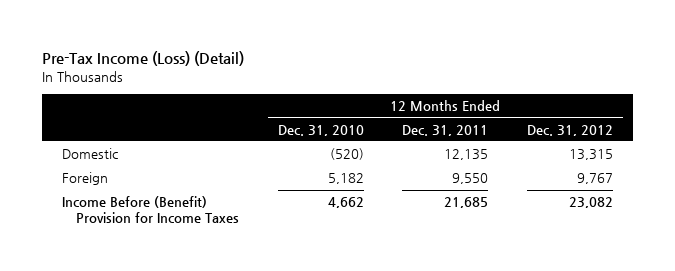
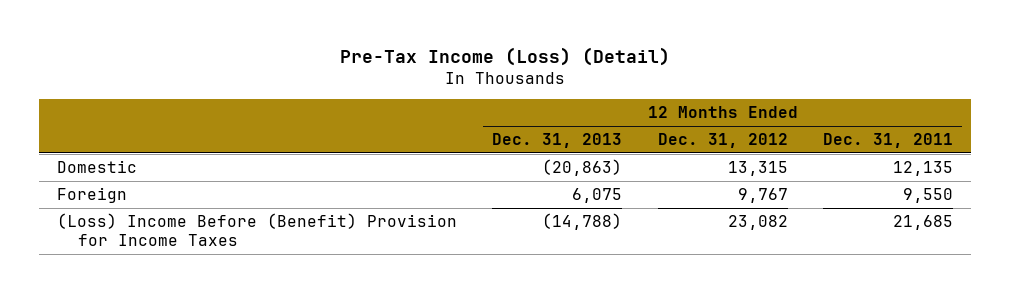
- | 12 Months Ended Dec. 31, 2010 | 12 Months Ended Dec. 31, 2011 | 12 Months Ended Dec. 31, 2012
+ | 12 Months Ended Dec. 31, 2013 | 12 Months Ended Dec. 31, 2012 | 12 Months Ended Dec. 31, 2011
- Income Before (Benefit) Provision for Income Taxes | 4,662 | 21,685 | 23,082
+ (Loss) Income Before (Benefit) Provision for Income Taxes | (14,788) | 23,082 | 21,685

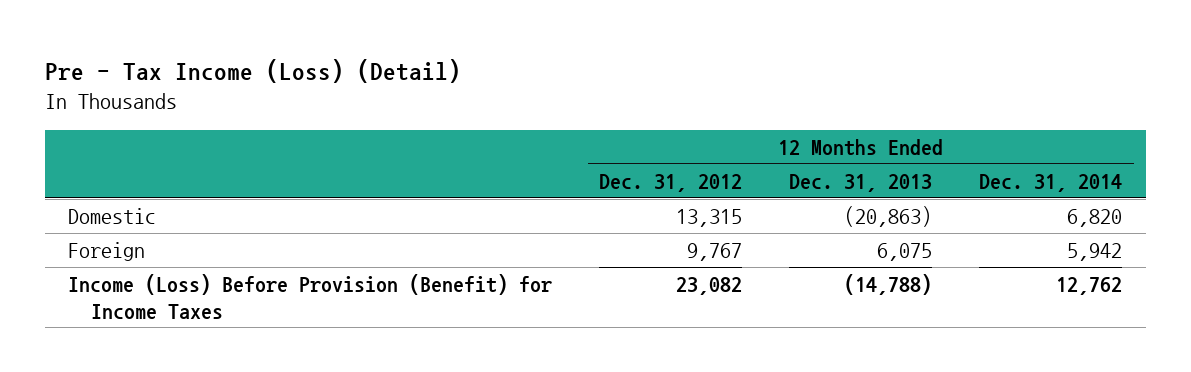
- Pre-Tax Income (Loss) (Detail)
+ Pre - Tax Income (Loss) (Detail)
- | 12 Months Ended Dec. 31, 2013 | 12 Months Ended Dec. 31, 2012 | 12 Months Ended Dec. 31, 2011
+ | 12 Months Ended Dec. 31, 2012 | 12 Months Ended Dec. 31, 2013 | 12 Months Ended Dec. 31, 2014
- (Loss) Income Before (Benefit) Provision for Income Taxes | (14,788) | 23,082 | 21,685
+ Income (Loss) Before Provision (Benefit) for Income Taxes | 23,082 | (14,788) | 12,762

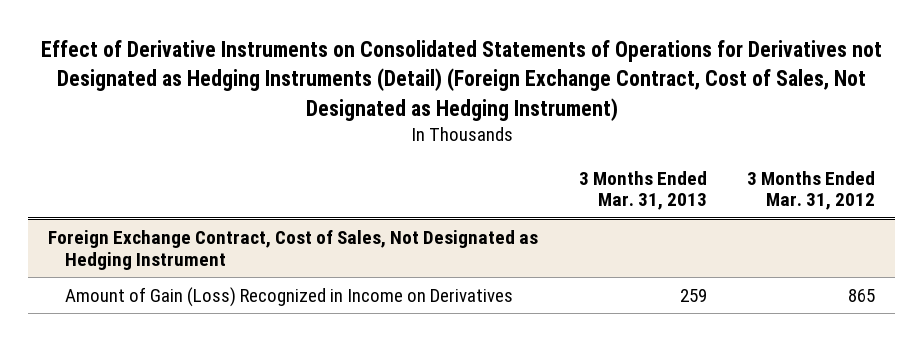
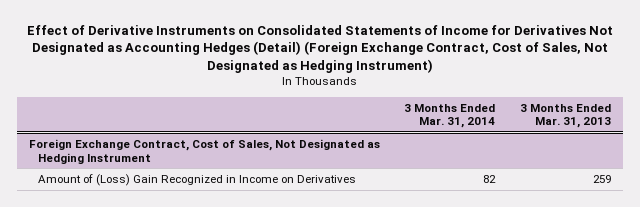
- Effect of Derivative Instruments on Consolidated Statements of Operations for Derivatives not Designated as Hedging Instruments (Detail) (Foreign Exchange Contract, Cost of Sales, Not Designated as Hedging Instrument)
+ Effect of Derivative Instruments on Consolidated Statements of Income for Derivatives Not Designated as Accounting Hedges (Detail) (Foreign Exchange Contract, Cost of Sales, Not Designated as Hedging Instrument)
- | 3 Months Ended Mar. 31, 2013 | 3 Months Ended Mar. 31, 2012
+ | 3 Months Ended Mar. 31, 2014 | 3 Months Ended Mar. 31, 2013
@ Foreign Exchange Contract, Cost of Sales, Not Designated as Hedging Instrument
- Amount of Gain (Loss) Recognized in Income on Derivatives | 259 | 865
+ Amount of (Loss) Gain Recognized in Income on Derivatives | 82 | 259

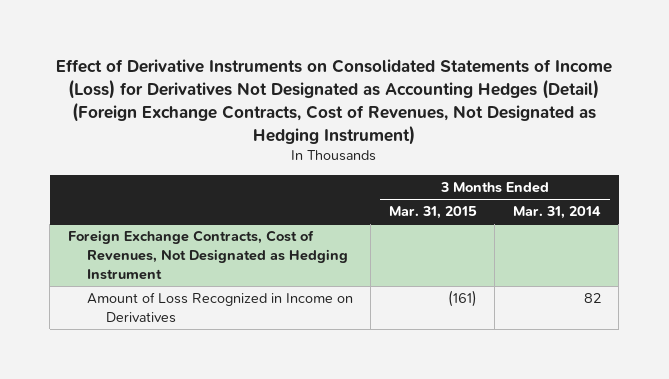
- Effect of Derivative Instruments on Consolidated Statements of Income for Derivatives Not Designated as Accounting Hedges (Detail) (Foreign Exchange Contract, Cost of Sales, Not Designated as Hedging Instrument)
+ Effect of Derivative Instruments on Consolidated Statements of Income (Loss) for Derivatives Not Designated as Accounting Hedges (Detail) (Foreign Exchange Contracts, Cost of Revenues, Not Designated as Hedging Instrument)
- | 3 Months Ended Mar. 31, 2014 | 3 Months Ended Mar. 31, 2013
+ | 3 Months Ended Mar. 31, 2015 | 3 Months Ended Mar. 31, 2014
- Foreign Exchange Contract, Cost of Sales, Not Designated as Hedging Instrument
- Amount of (Loss) Gain Recognized in Income on Derivatives | 82 | 259
+ Foreign Exchange Contracts, Cost of Revenues, Not Designated as Hedging Instrument
+ Amount of Loss Recognized in Income on Derivatives | (161) | 82

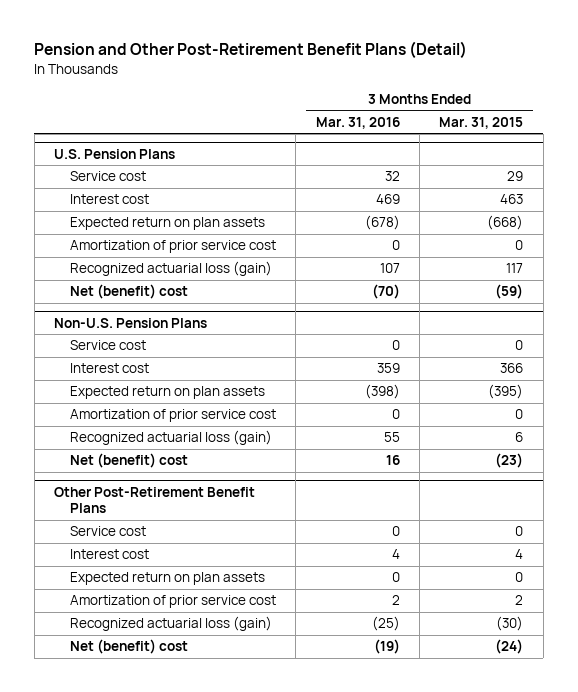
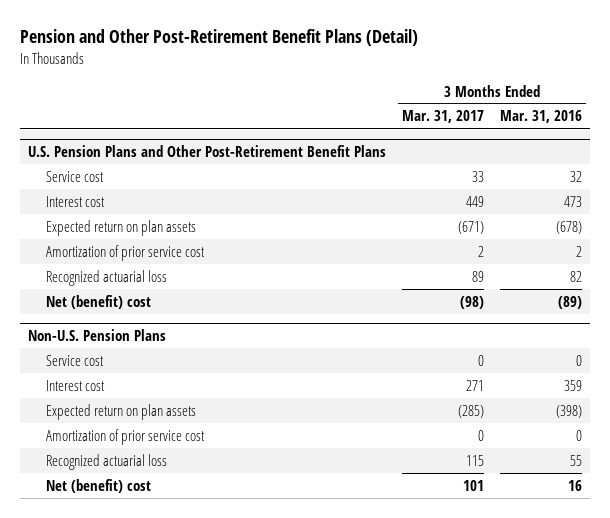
- | 3 Months Ended Mar. 31, 2016 | 3 Months Ended Mar. 31, 2015
+ | 3 Months Ended Mar. 31, 2017 | 3 Months Ended Mar. 31, 2016
- U.S. Pension Plans
+ U.S. Pension Plans and Other Post-Retirement Benefit Plans
- Interest cost | 469 | 463
+ Interest cost | 449 | 473
- Amortization of prior service cost | 0 | 0
- Recognized actuarial loss (gain) | 107 | 117
- Net (benefit) cost | (70) | (59)
+ Amortization of prior service cost | 2 | 2
+ Recognized actuarial loss | 89 | 82
+ Net (benefit) cost | (98) | (89)
@ Non-U.S. Pension Plans
- Recognized actuarial loss (gain) | 55 | 6
+ Recognized actuarial loss | 115 | 55
- Other Post-Retirement Benefit Plans
- Service cost | 0 | 0
- Interest cost | 4 | 4
- Expected return on plan assets | 0 | 0
- Amortization of prior service cost | 2 | 2
- Recognized actuarial loss (gain) | (25) | (30)
- Net (benefit) cost | (19) | (24)

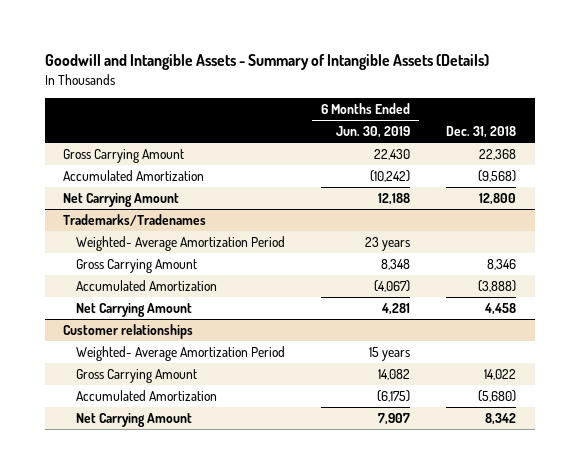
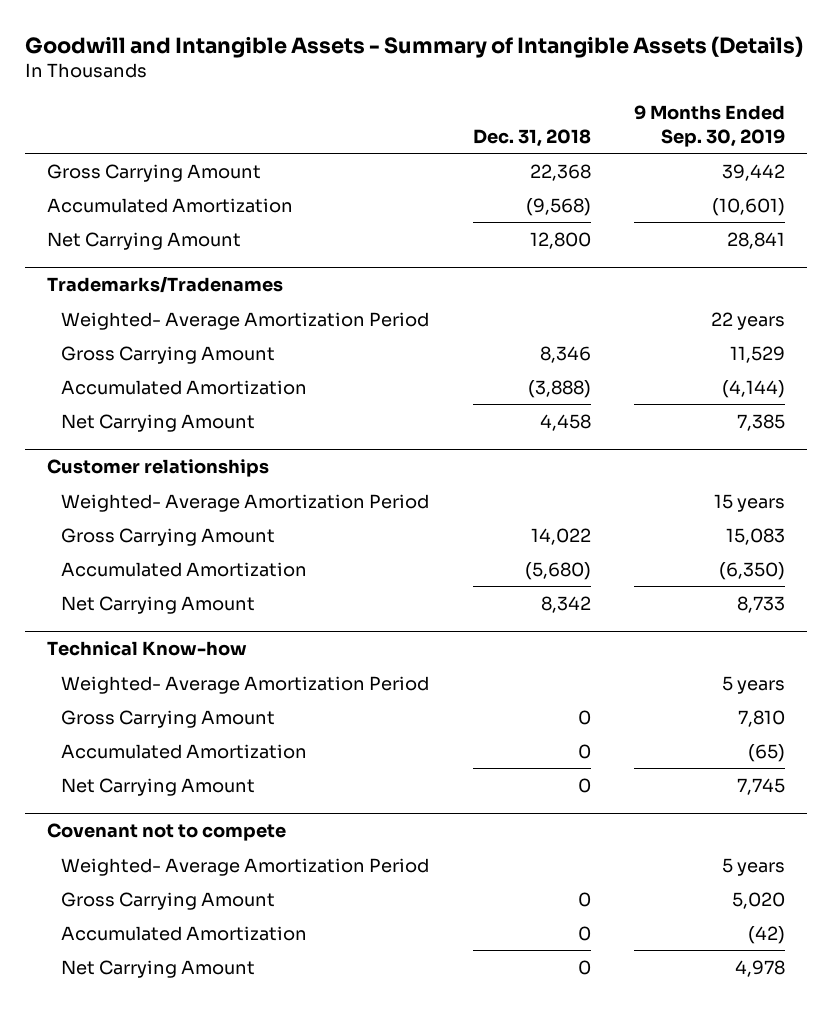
- | 6 Months Ended Jun. 30, 2019 | Dec. 31, 2018
+ | Dec. 31, 2018 | 9 Months Ended Sep. 30, 2019
+ Technical Know-how
+ Weighted- Average Amortization Period | | 5 years
+ Gross Carrying Amount | 0 | 7,810
+ Accumulated Amortization | 0 | (65)
+ Net Carrying Amount | 0 | 7,745
+ Covenant not to compete
+ Weighted- Average Amortization Period | | 5 years
+ Gross Carrying Amount | 0 | 5,020
+ Accumulated Amortization | 0 | (42)
+ Net Carrying Amount | 0 | 4,978

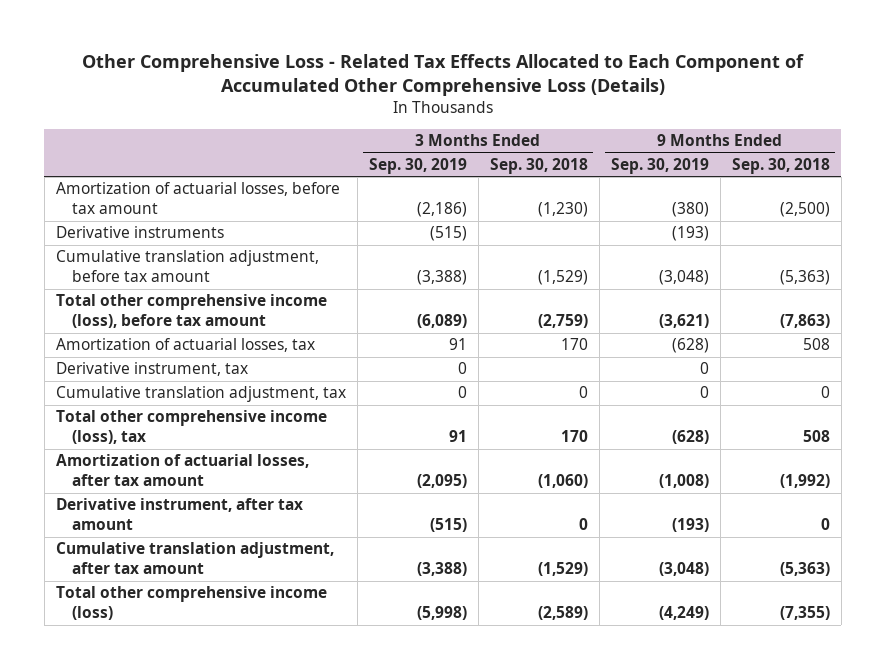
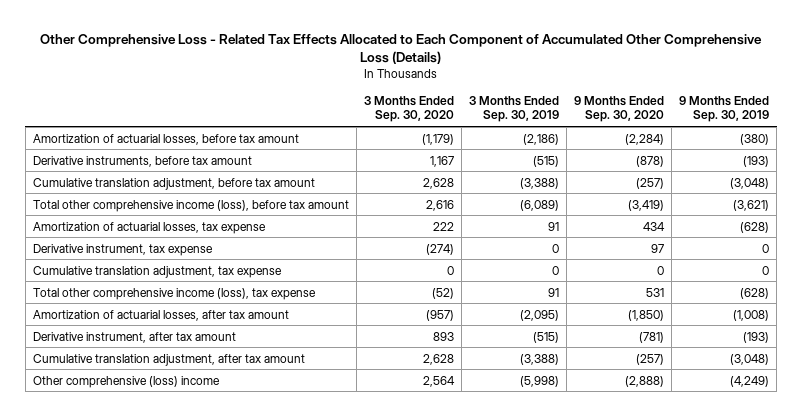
- | 3 Months Ended Sep. 30, 2019 | 3 Months Ended Sep. 30, 2018 | 9 Months Ended Sep. 30, 2019 | 9 Months Ended Sep. 30, 2018
+ | 3 Months Ended Sep. 30, 2020 | 3 Months Ended Sep. 30, 2019 | 9 Months Ended Sep. 30, 2020 | 9 Months Ended Sep. 30, 2019
- Derivative instruments | (515) | | (193) |
+ Derivative instruments, before tax amount | 1,167 | (515) | (878) | (193)
- Amortization of actuarial losses, tax | 91 | 170 | (628) | 508
- Derivative instrument, tax | 0 | | 0 |
- Cumulative translation adjustment, tax | 0 | 0 | 0 | 0
- Total other comprehensive income (loss), tax | 91 | 170 | (628) | 508
+ Amortization of actuarial losses, tax expense | 222 | 91 | 434 | (628)
+ Derivative instrument, tax expense | (274) | 0 | 97 | 0
+ Cumulative translation adjustment, tax expense | 0 | 0 | 0 | 0
+ Total other comprehensive income (loss), tax expense | (52) | 91 | 531 | (628)
- Total other comprehensive income (loss) | (5,998) | (2,589) | (4,249) | (7,355)
+ Other comprehensive (loss) income | 2,564 | (5,998) | (2,888) | (4,249)

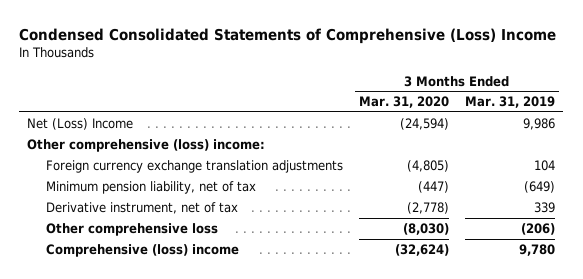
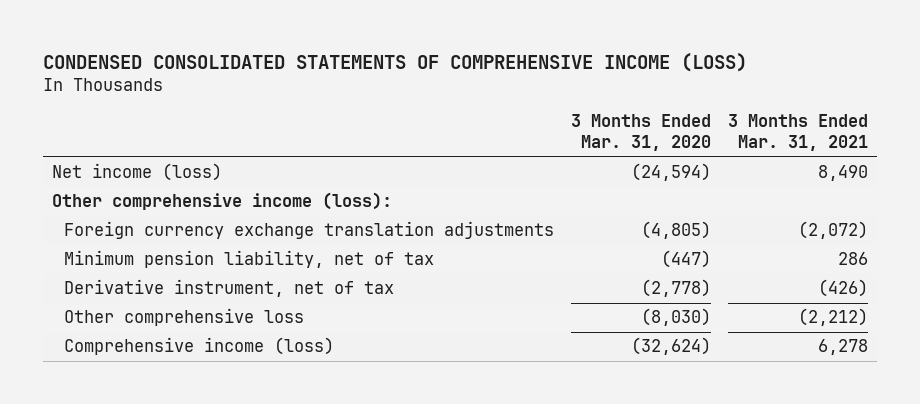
- Condensed Consolidated Statements of Comprehensive (Loss) Income
+ CONDENSED CONSOLIDATED STATEMENTS OF COMPREHENSIVE INCOME (LOSS)
- | 3 Months Ended Mar. 31, 2020 | 3 Months Ended Mar. 31, 2019
+ | 3 Months Ended Mar. 31, 2020 | 3 Months Ended Mar. 31, 2021
- Net (Loss) Income | (24,594) | 9,986
- Other comprehensive (loss) income:
+ Net income (loss) | (24,594) | 8,490
+ Other comprehensive income (loss):
- Comprehensive (loss) income | (32,624) | 9,780
+ Comprehensive income (loss) | (32,624) | 6,278

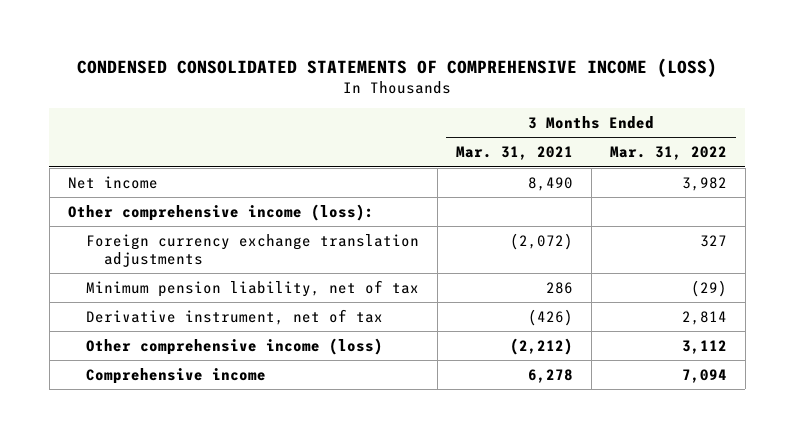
- | 3 Months Ended Mar. 31, 2020 | 3 Months Ended Mar. 31, 2021
+ | 3 Months Ended Mar. 31, 2021 | 3 Months Ended Mar. 31, 2022
- Net income (loss) | (24,594) | 8,490
+ Net income | 8,490 | 3,982
- Other comprehensive loss | (8,030) | (2,212)
- Comprehensive income (loss) | (32,624) | 6,278
+ Other comprehensive income (loss) | (2,212) | 3,112
+ Comprehensive income | 6,278 | 7,094

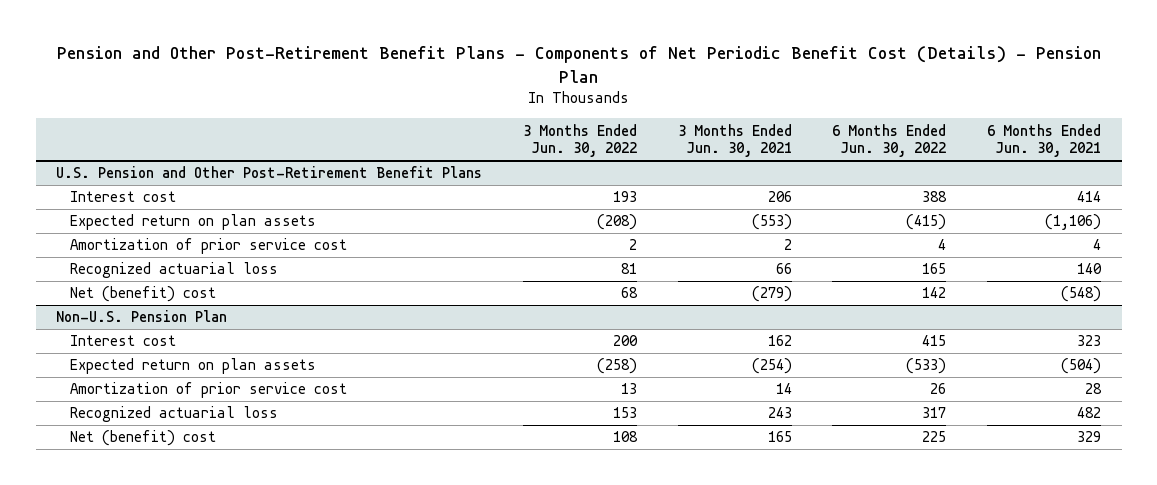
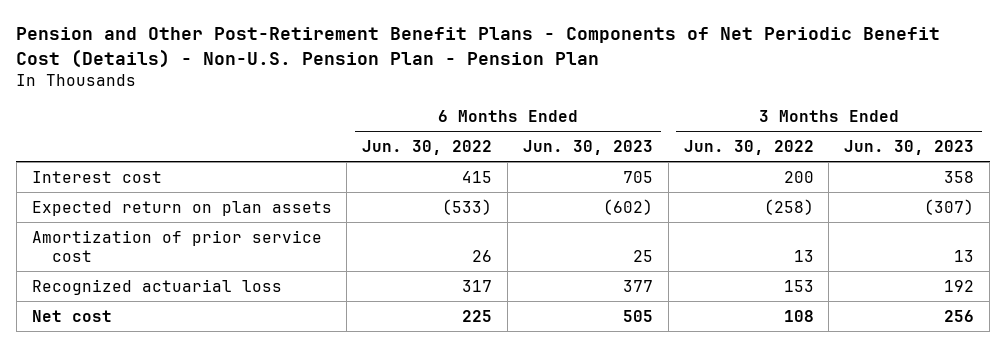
- Pension and Other Post-Retirement Benefit Plans - Components of Net Periodic Benefit Cost (Details) - Pension Plan
+ Pension and Other Post-Retirement Benefit Plans - Components of Net Periodic Benefit Cost (Details) - Non-U.S. Pension Plan - Pension Plan
- | 3 Months Ended Jun. 30, 2022 | 3 Months Ended Jun. 30, 2021 | 6 Months Ended Jun. 30, 2022 | 6 Months Ended Jun. 30, 2021
+ | 6 Months Ended Jun. 30, 2022 | 6 Months Ended Jun. 30, 2023 | 3 Months Ended Jun. 30, 2022 | 3 Months Ended Jun. 30, 2023
- U.S. Pension and Other Post-Retirement Benefit Plans
- Interest cost | 193 | 206 | 388 | 414
- Expected return on plan assets | (208) | (553) | (415) | (1,106)
- Amortization of prior service cost | 2 | 2 | 4 | 4
- Recognized actuarial loss | 81 | 66 | 165 | 140
- Net (benefit) cost | 68 | (279) | 142 | (548)
- Non-U.S. Pension Plan
- Net (benefit) cost | 108 | 165 | 225 | 329
+ Net cost | 225 | 505 | 108 | 256

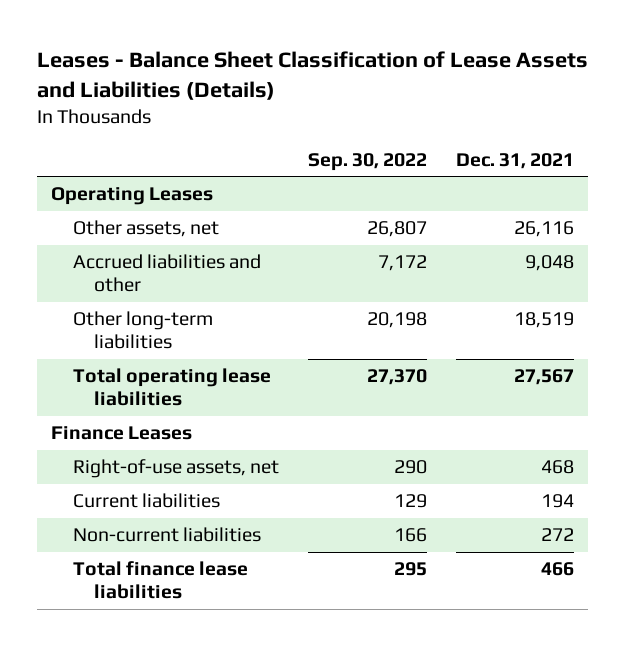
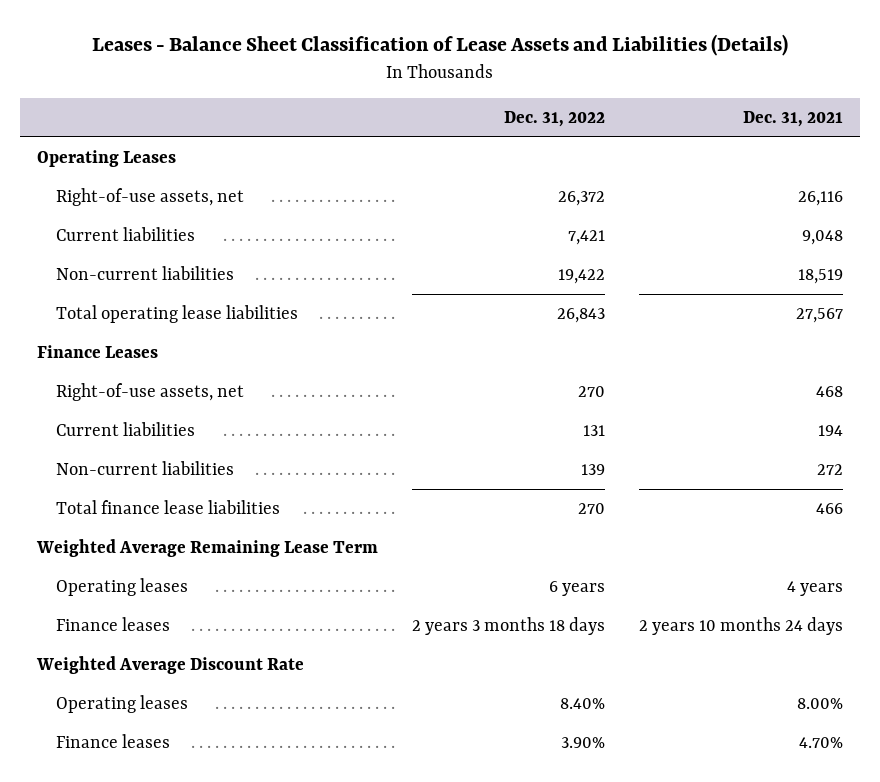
- | Sep. 30, 2022 | Dec. 31, 2021
+ | Dec. 31, 2022 | Dec. 31, 2021
- Other assets, net | 26,807 | 26,116
- Accrued liabilities and other | 7,172 | 9,048
- Other long-term liabilities | 20,198 | 18,519
+ Right-of-use assets, net | 26,372 | 26,116
+ Current liabilities | 7,421 | 9,048
+ Non-current liabilities | 19,422 | 18,519
+ Weighted Average Remaining Lease Term
+ Operating leases | 6 years | 4 years
+ Finance leases | 2 years 3 months 18 days | 2 years 10 months 24 days
+ Weighted Average Discount Rate
+ Operating leases | 8.40% | 8.00%
+ Finance leases | 3.90% | 4.70%

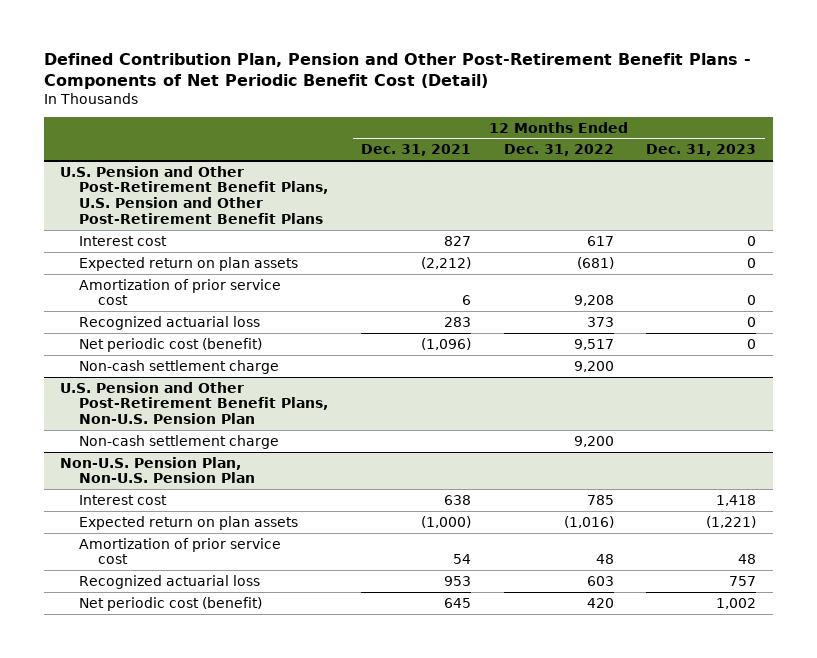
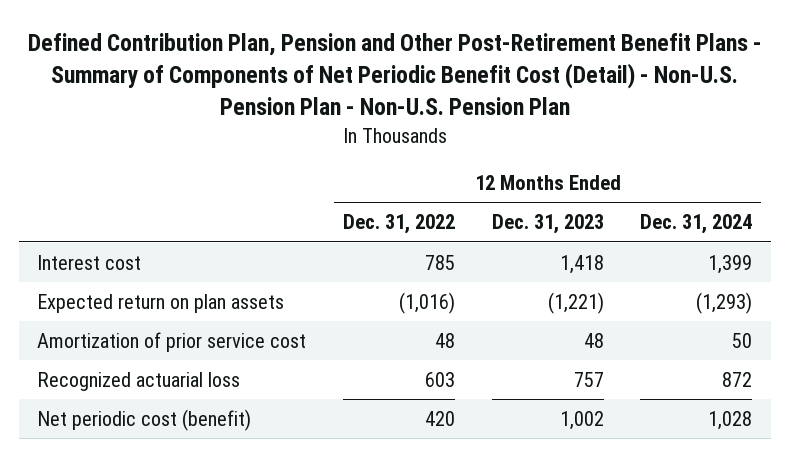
- Defined Contribution Plan, Pension and Other Post-Retirement Benefit Plans - Components of Net Periodic Benefit Cost (Detail)
+ Defined Contribution Plan, Pension and Other Post-Retirement Benefit Plans - Summary of Components of Net Periodic Benefit Cost (Detail) - Non-U.S. Pension Plan - Non-U.S. Pension Plan
- | 12 Months Ended Dec. 31, 2021 | 12 Months Ended Dec. 31, 2022 | 12 Months Ended Dec. 31, 2023
+ | 12 Months Ended Dec. 31, 2022 | 12 Months Ended Dec. 31, 2023 | 12 Months Ended Dec. 31, 2024
- U.S. Pension and Other Post-Retirement Benefit Plans, U.S. Pension and Other Post-Retirement Benefit Plans
- Interest cost | 827 | 617 | 0
- Expected return on plan assets | (2,212) | (681) | 0
- Amortization of prior service cost | 6 | 9,208 | 0
- Recognized actuarial loss | 283 | 373 | 0
- Net periodic cost (benefit) | (1,096) | 9,517 | 0
- Non-cash settlement charge | | 9,200 |
- U.S. Pension and Other Post-Retirement Benefit Plans, Non-U.S. Pension Plan
- Non-cash settlement charge | | 9,200 |
- Non-U.S. Pension Plan, Non-U.S. Pension Plan

